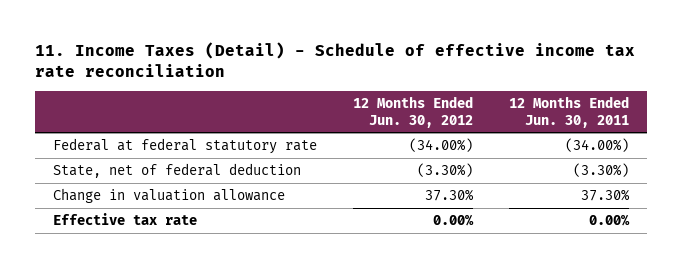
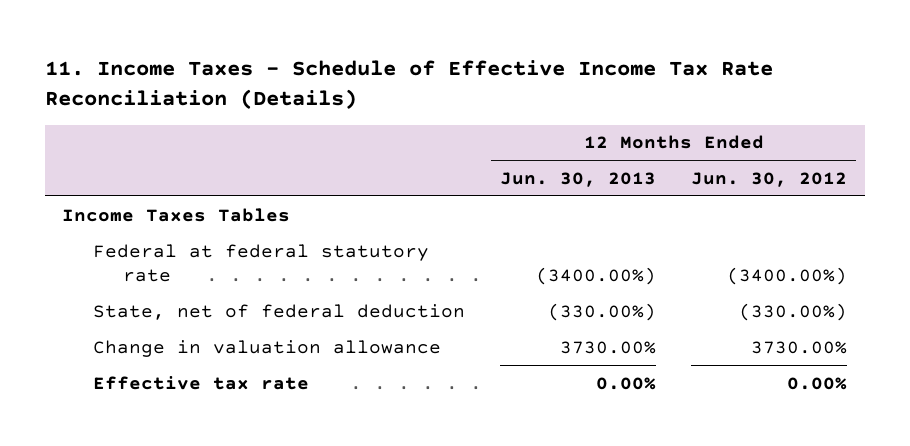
- 11. Income Taxes (Detail) - Schedule of effective income tax rate reconciliation
+ 11. Income Taxes - Schedule of Effective Income Tax Rate Reconciliation (Details)
- | 12 Months Ended Jun. 30, 2012 | 12 Months Ended Jun. 30, 2011
+ | 12 Months Ended Jun. 30, 2013 | 12 Months Ended Jun. 30, 2012
- Federal at federal statutory rate | (34.00%) | (34.00%)
- State, net of federal deduction | (3.30%) | (3.30%)
- Change in valuation allowance | 37.30% | 37.30%
+ Income Taxes Tables
+ Federal at federal statutory rate | (3400.00%) | (3400.00%)
+ State, net of federal deduction | (330.00%) | (330.00%)
+ Change in valuation allowance | 3730.00% | 3730.00%

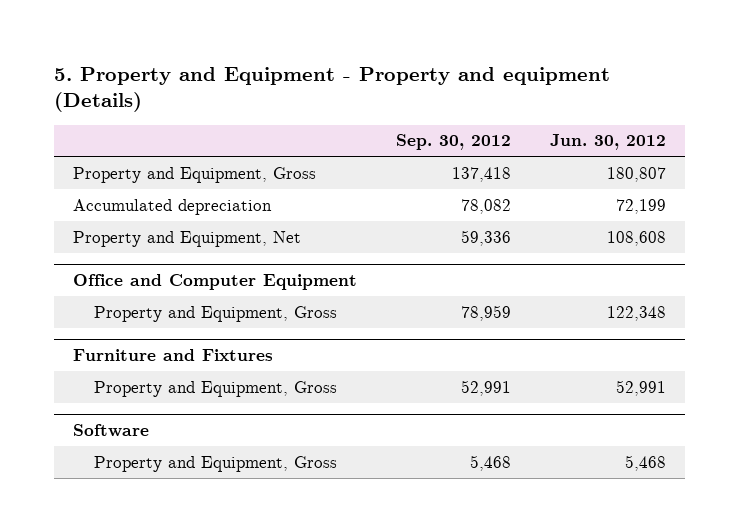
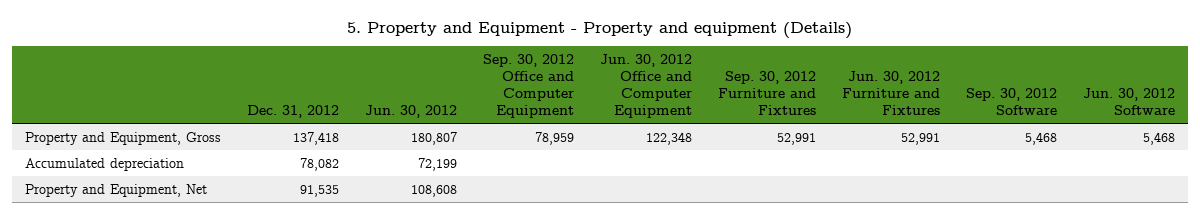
- | Sep. 30, 2012 | Jun. 30, 2012
+ | Dec. 31, 2012 | Jun. 30, 2012 | Sep. 30, 2012 Office and Computer Equipment | Jun. 30, 2012 Office and Computer Equipment | Sep. 30, 2012 Furniture and Fixtures | Jun. 30, 2012 Furniture and Fixtures | Sep. 30, 2012 Software | Jun. 30, 2012 Software
- Office and Computer Equipment
- Property and Equipment, Gross | 78,959 | 122,348
- Furniture and Fixtures
- Property and Equipment, Gross | 52,991 | 52,991
- Software
- Property and Equipment, Gross | 5,468 | 5,468

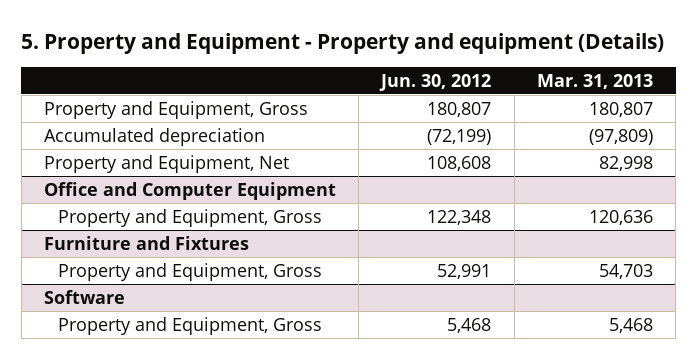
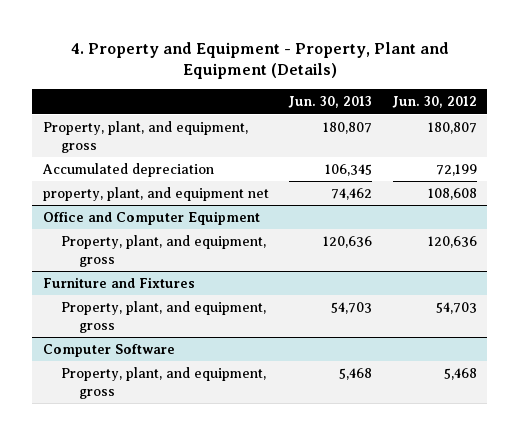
- 5. Property and Equipment - Property and equipment (Details)
+ 4. Property and Equipment - Property, Plant and Equipment (Details)
- | Jun. 30, 2012 | Mar. 31, 2013
+ | Jun. 30, 2013 | Jun. 30, 2012
- Property and Equipment, Gross | 180,807 | 180,807
- Accumulated depreciation | (72,199) | (97,809)
- Property and Equipment, Net | 108,608 | 82,998
+ Property, plant, and equipment, gross | 180,807 | 180,807
+ Accumulated depreciation | 106,345 | 72,199
+ property, plant, and equipment net | 74,462 | 108,608
@ Office and Computer Equipment
- Property and Equipment, Gross | 122,348 | 120,636
+ Property, plant, and equipment, gross | 120,636 | 120,636
@ Furniture and Fixtures
- Property and Equipment, Gross | 52,991 | 54,703
- Software
- Property and Equipment, Gross | 5,468 | 5,468
@ Furniture and Fixtures
+ Property, plant, and equipment, gross | 54,703 | 54,703
+ Computer Software
+ Property, plant, and equipment, gross | 5,468 | 5,468

